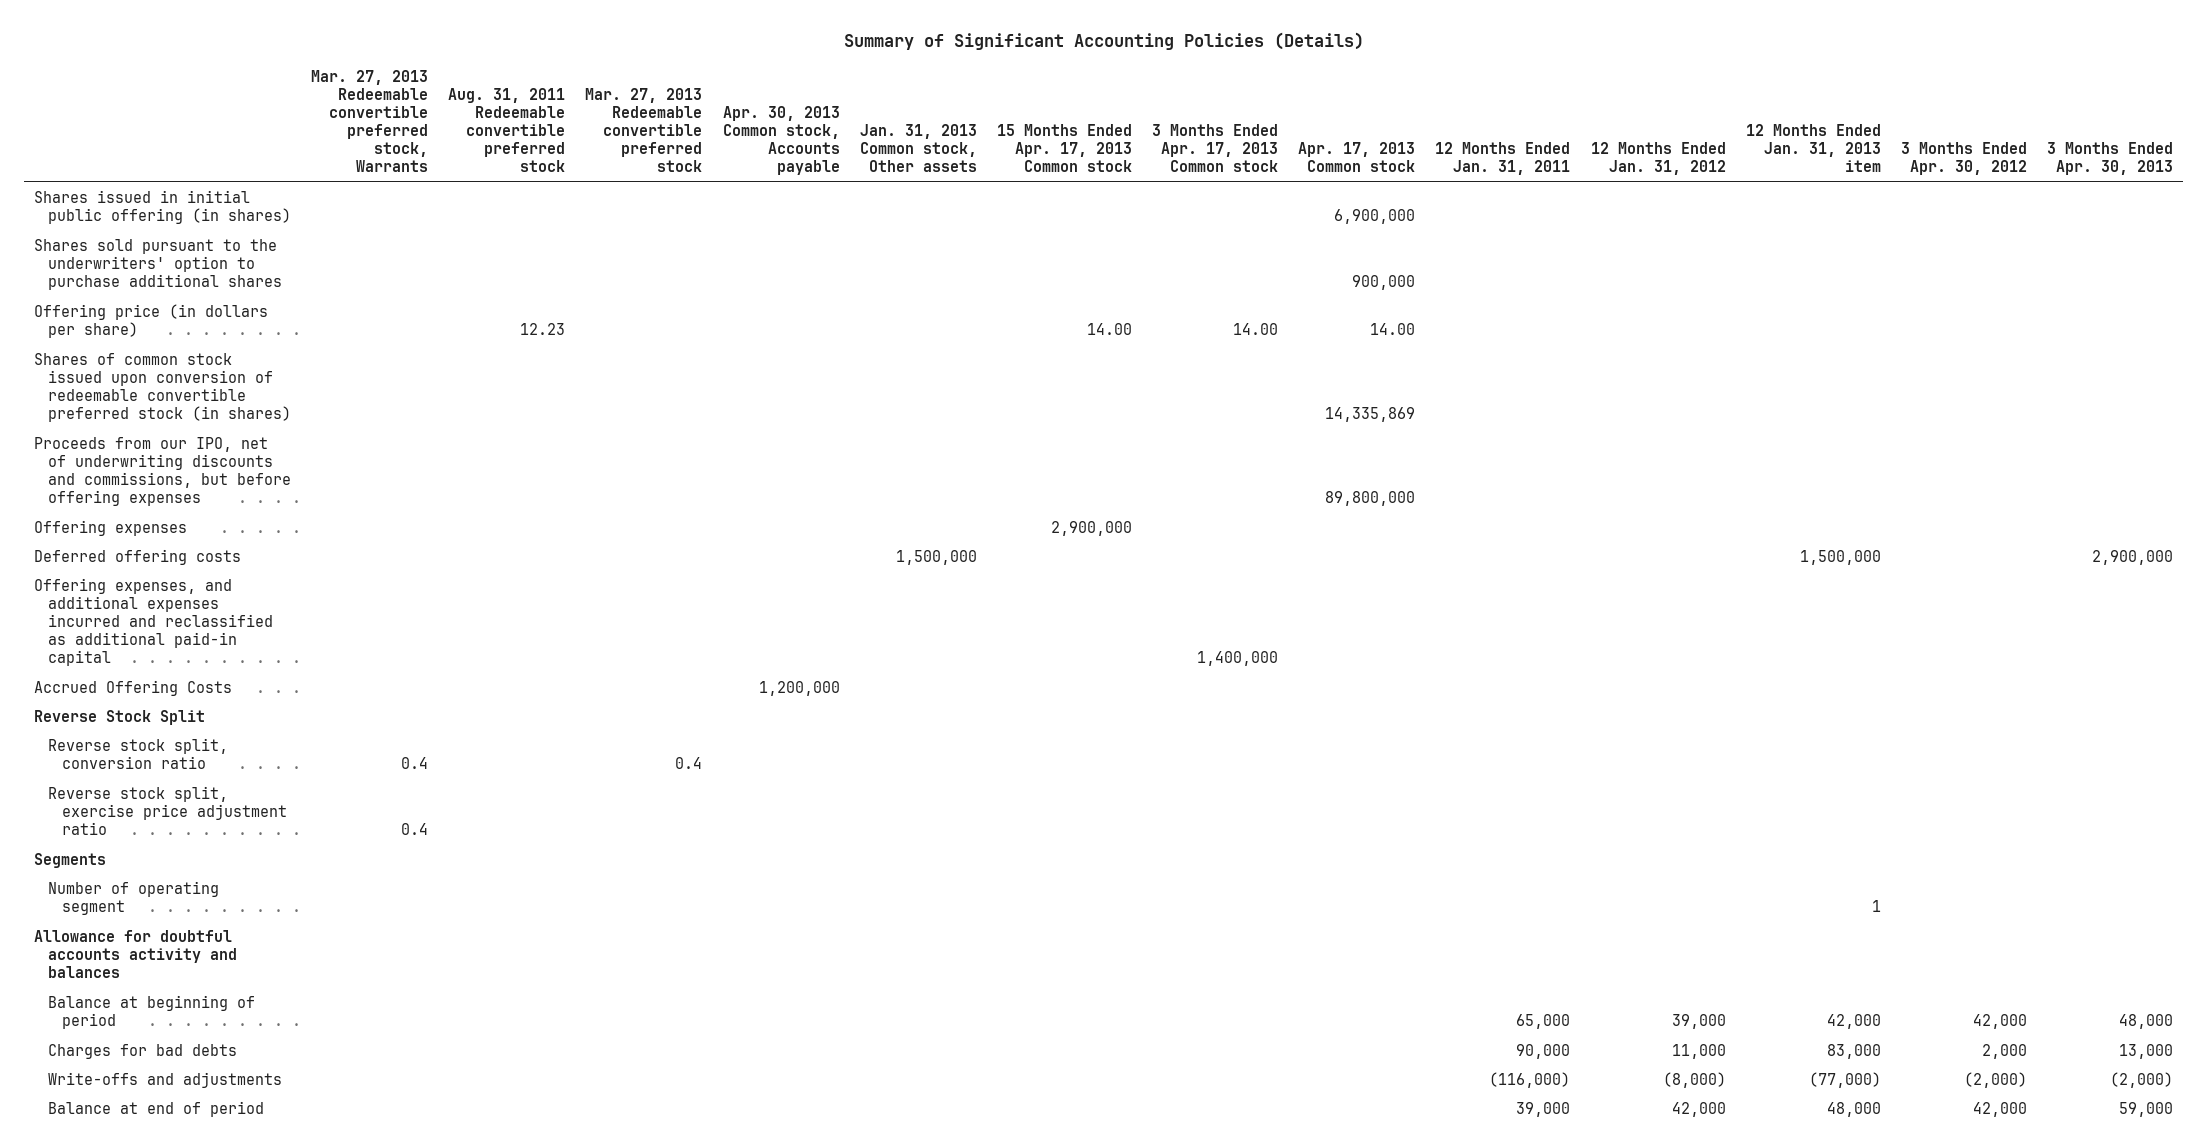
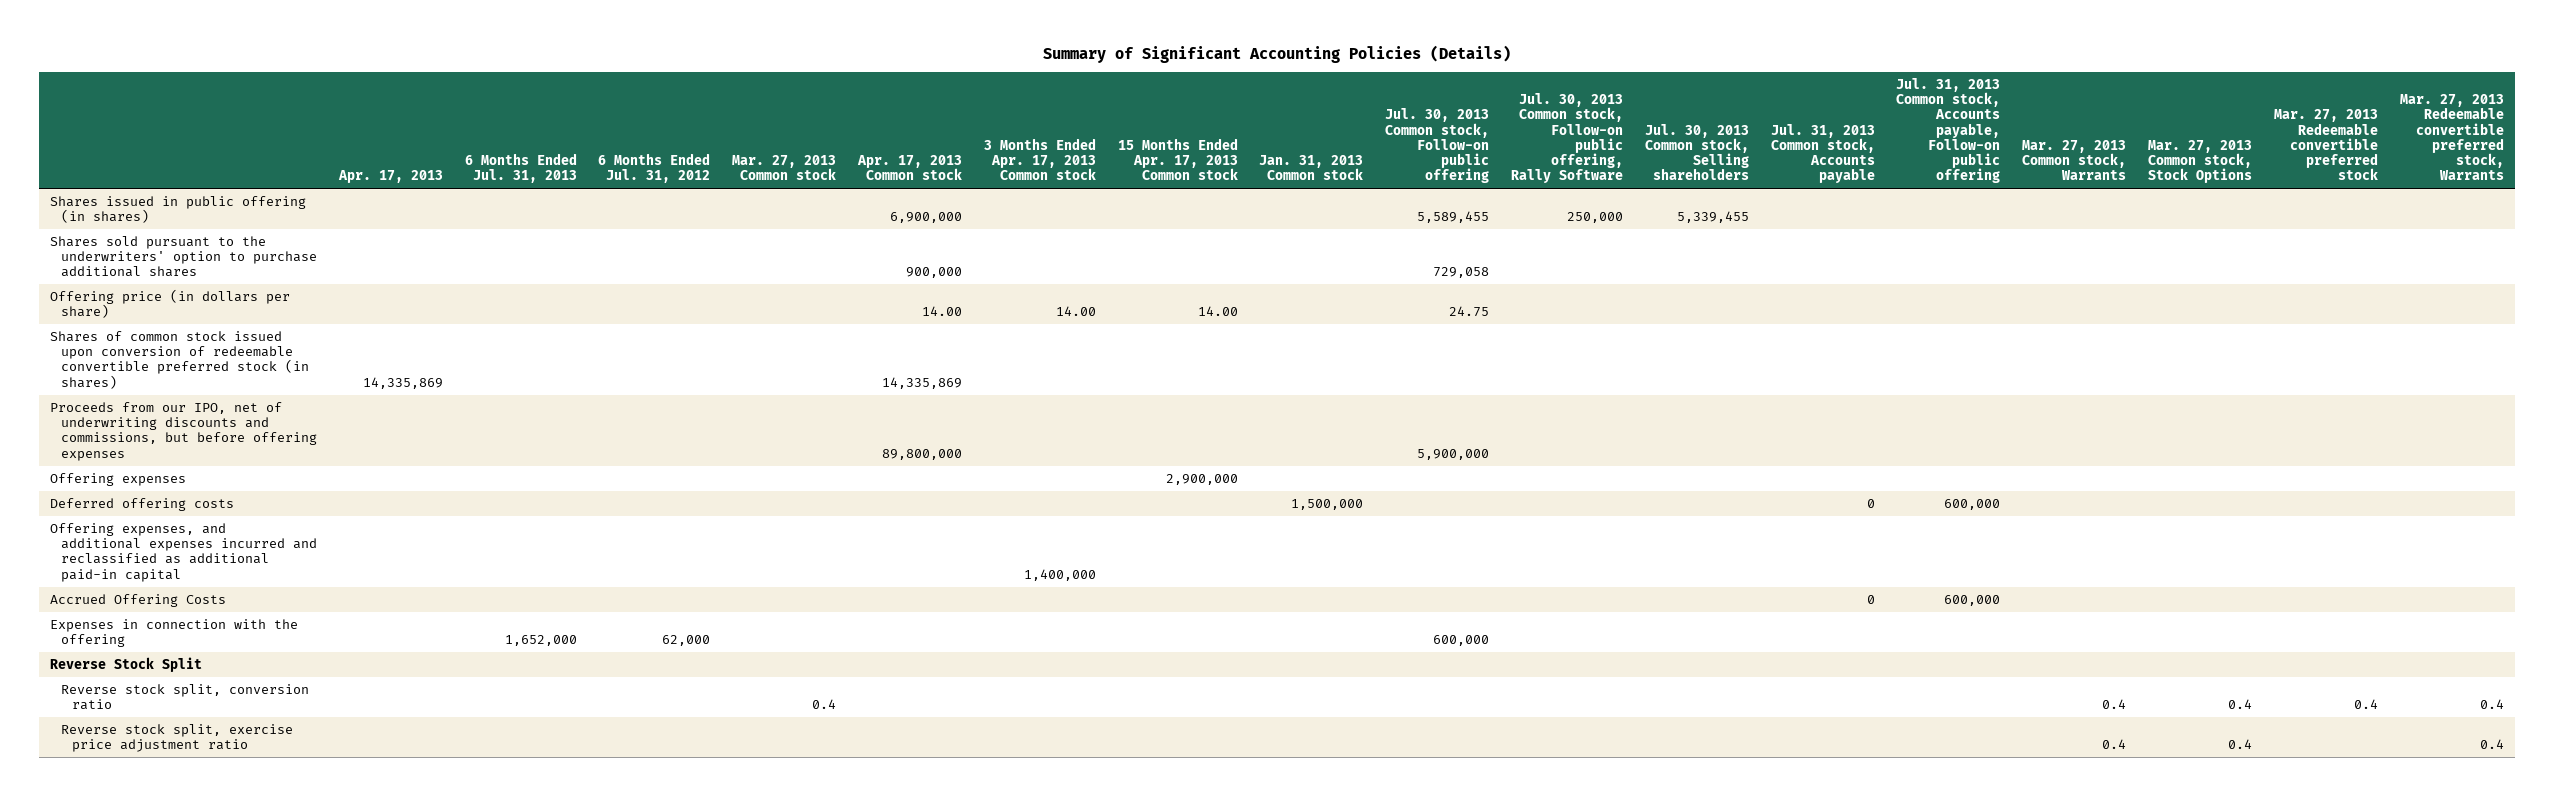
- | Mar. 27, 2013 Redeemable convertible preferred stock, Warrants | Aug. 31, 2011 Redeemable convertible preferred stock | Mar. 27, 2013 Redeemable convertible preferred stock | Apr. 30, 2013 Common stock, Accounts payable | Jan. 31, 2013 Common stock, Other assets | 15 Months Ended Apr. 17, 2013 Common stock | 3 Months Ended Apr. 17, 2013 Common stock | Apr. 17, 2013 Common stock | 12 Months Ended Jan. 31, 2011 | 12 Months Ended Jan. 31, 2012 | 12 Months Ended Jan. 31, 2013 item | 3 Months Ended Apr. 30, 2012 | 3 Months Ended Apr. 30, 2013
+ | Apr. 17, 2013 | 6 Months Ended Jul. 31, 2013 | 6 Months Ended Jul. 31, 2012 | Mar. 27, 2013 Common stock | Apr. 17, 2013 Common stock | 3 Months Ended Apr. 17, 2013 Common stock | 15 Months Ended Apr. 17, 2013 Common stock | Jan. 31, 2013 Common stock | Jul. 30, 2013 Common stock, Follow-on public offering | Jul. 30, 2013 Common stock, Follow-on public offering, Rally Software | Jul. 30, 2013 Common stock, Selling shareholders | Jul. 31, 2013 Common stock, Accounts payable | Jul. 31, 2013 Common stock, Accounts payable, Follow-on public offering | Mar. 27, 2013 Common stock, Warrants | Mar. 27, 2013 Common stock, Stock Options | Mar. 27, 2013 Redeemable convertible preferred stock | Mar. 27, 2013 Redeemable convertible preferred stock, Warrants
- Shares issued in initial public offering (in shares) | | | | | | | | 6,900,000 | | | | |
+ Shares issued in public offering (in shares) | | | | | 6,900,000 | | | | 5,589,455 | 250,000 | 5,339,455 | | | | | |
+ Expenses in connection with the offering | | 1,652,000 | 62,000 | | | | | | 600,000 | | | | | | | |
- Segments
- Number of operating segment | | | | | | | | | | | 1 | |
- Allowance for doubtful accounts activity and balances
- Balance at beginning of period | | | | | | | | | 65,000 | 39,000 | 42,000 | 42,000 | 48,000
- Charges for bad debts | | | | | | | | | 90,000 | 11,000 | 83,000 | 2,000 | 13,000
- Write-offs and adjustments | | | | | | | | | (116,000) | (8,000) | (77,000) | (2,000) | (2,000)
- Balance at end of period | | | | | | | | | 39,000 | 42,000 | 48,000 | 42,000 | 59,000

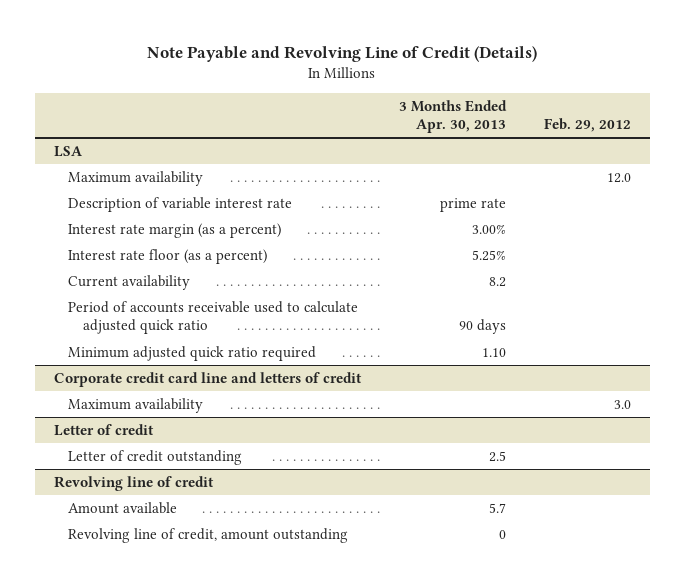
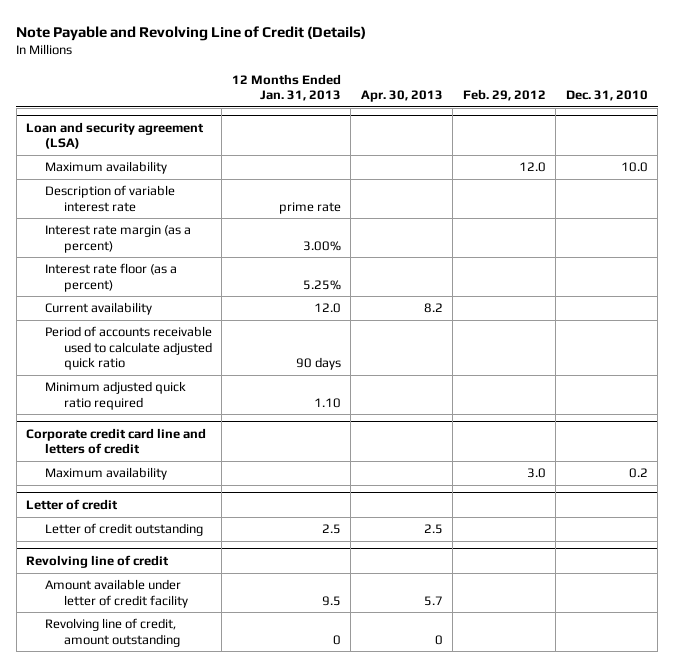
- | 3 Months Ended Apr. 30, 2013 | Feb. 29, 2012
+ | 12 Months Ended Jan. 31, 2013 | Apr. 30, 2013 | Feb. 29, 2012 | Dec. 31, 2010
- LSA
+ Loan and security agreement (LSA)
@ Revolving line of credit
- Amount available | 5.7 |
+ Amount available under letter of credit facility | 9.5 | 5.7 | |

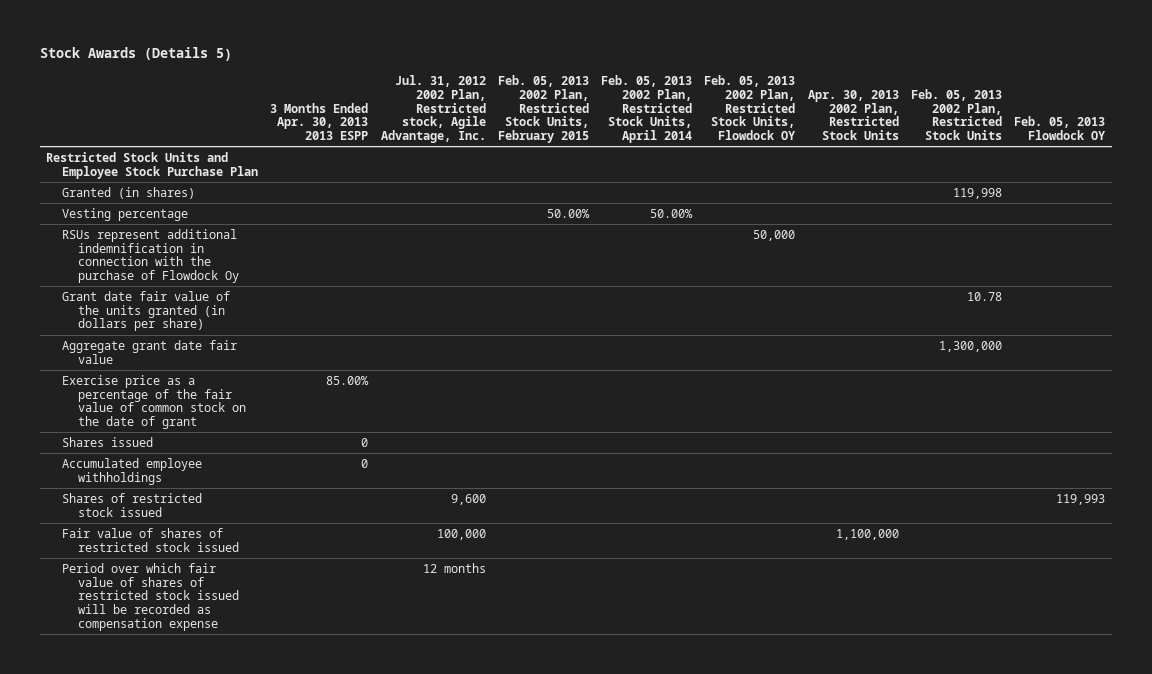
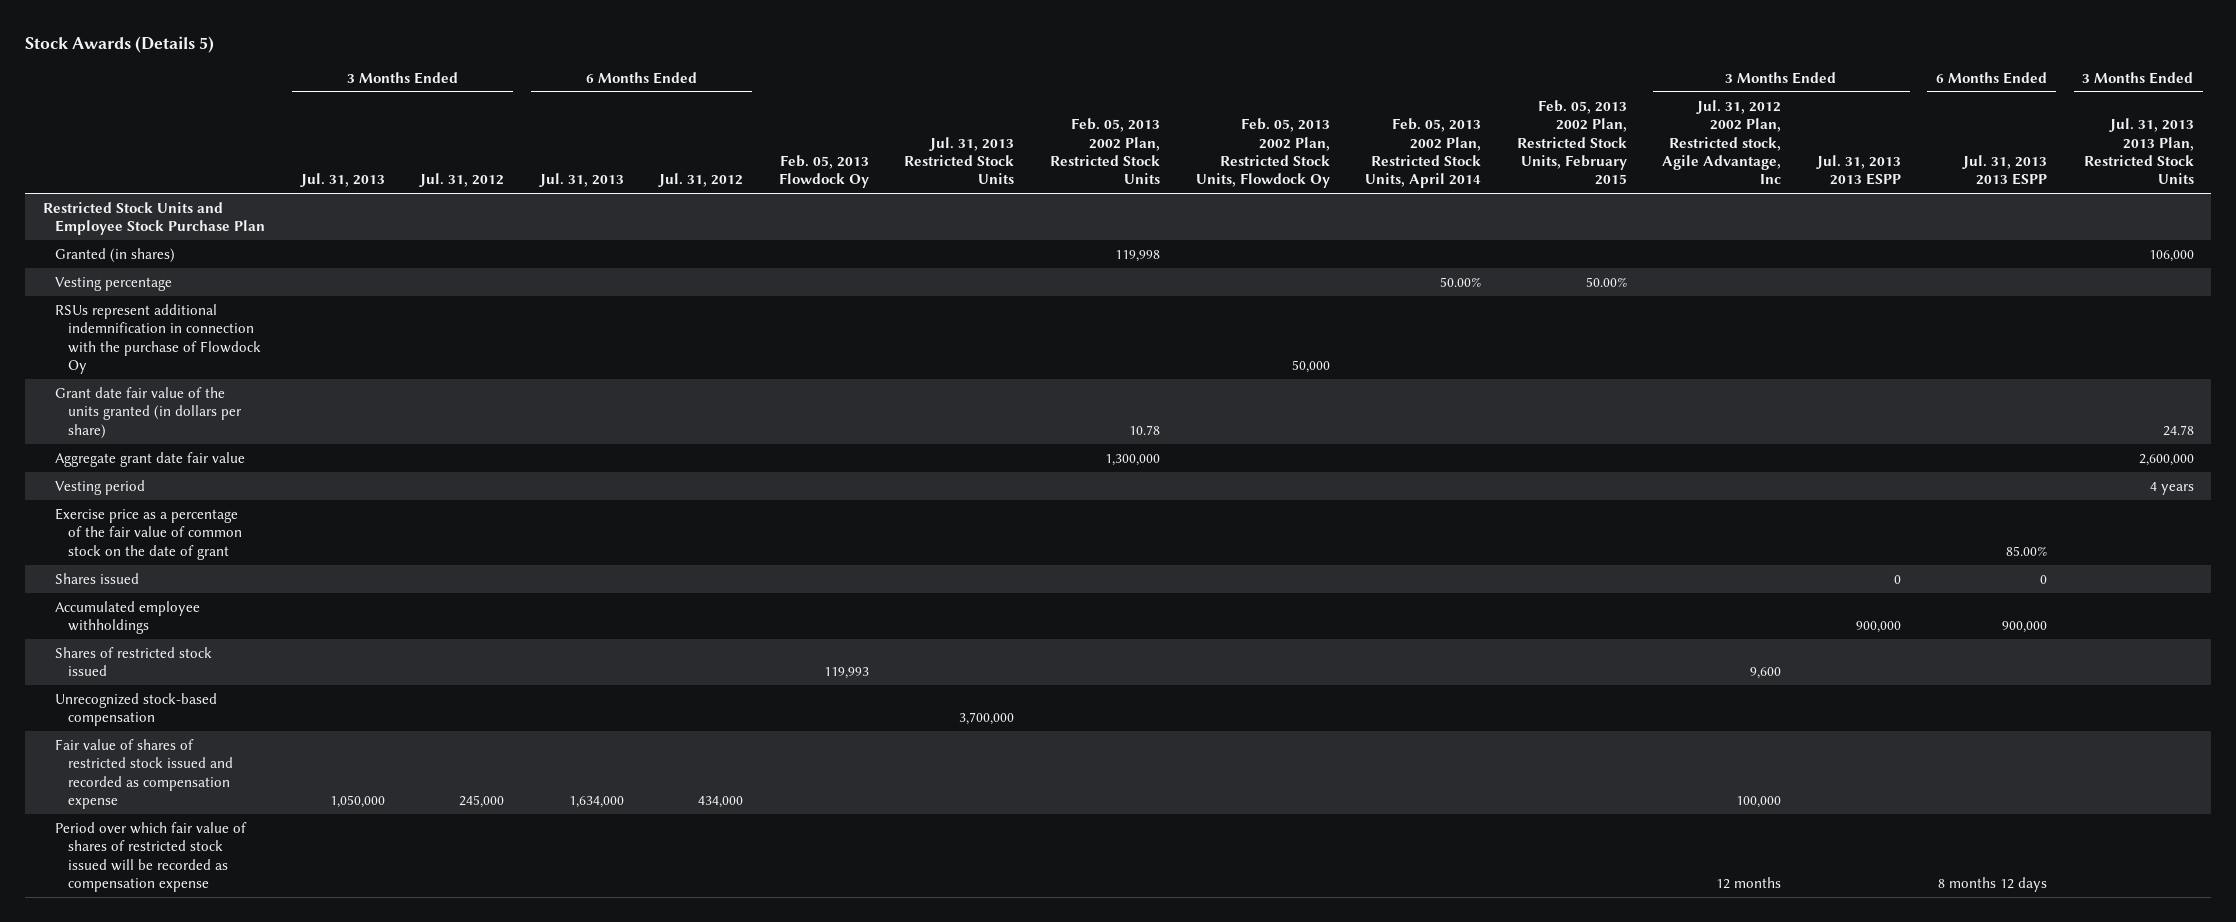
- | 3 Months Ended Apr. 30, 2013 2013 ESPP | Jul. 31, 2012 2002 Plan, Restricted stock, Agile Advantage, Inc. | Feb. 05, 2013 2002 Plan, Restricted Stock Units, February 2015 | Feb. 05, 2013 2002 Plan, Restricted Stock Units, April 2014 | Feb. 05, 2013 2002 Plan, Restricted Stock Units, Flowdock OY | Apr. 30, 2013 2002 Plan, Restricted Stock Units | Feb. 05, 2013 2002 Plan, Restricted Stock Units | Feb. 05, 2013 Flowdock OY
+ | 3 Months Ended Jul. 31, 2013 | 3 Months Ended Jul. 31, 2012 | 6 Months Ended Jul. 31, 2013 | 6 Months Ended Jul. 31, 2012 | Feb. 05, 2013 Flowdock Oy | Jul. 31, 2013 Restricted Stock Units | Feb. 05, 2013 2002 Plan, Restricted Stock Units | Feb. 05, 2013 2002 Plan, Restricted Stock Units, Flowdock Oy | Feb. 05, 2013 2002 Plan, Restricted Stock Units, April 2014 | Feb. 05, 2013 2002 Plan, Restricted Stock Units, February 2015 | 3 Months Ended Jul. 31, 2012 2002 Plan, Restricted stock, Agile Advantage, Inc | 3 Months Ended Jul. 31, 2013 2013 ESPP | 6 Months Ended Jul. 31, 2013 2013 ESPP | 3 Months Ended Jul. 31, 2013 2013 Plan, Restricted Stock Units
+ Vesting period | | | | | | | | | | | | | | 4 years
- Fair value of shares of restricted stock issued | | 100,000 | | | | 1,100,000 | |
+ Unrecognized stock-based compensation | | | | | | 3,700,000 | | | | | | | |
+ Fair value of shares of restricted stock issued and recorded as compensation expense | 1,050,000 | 245,000 | 1,634,000 | 434,000 | | | | | | | 100,000 | | |

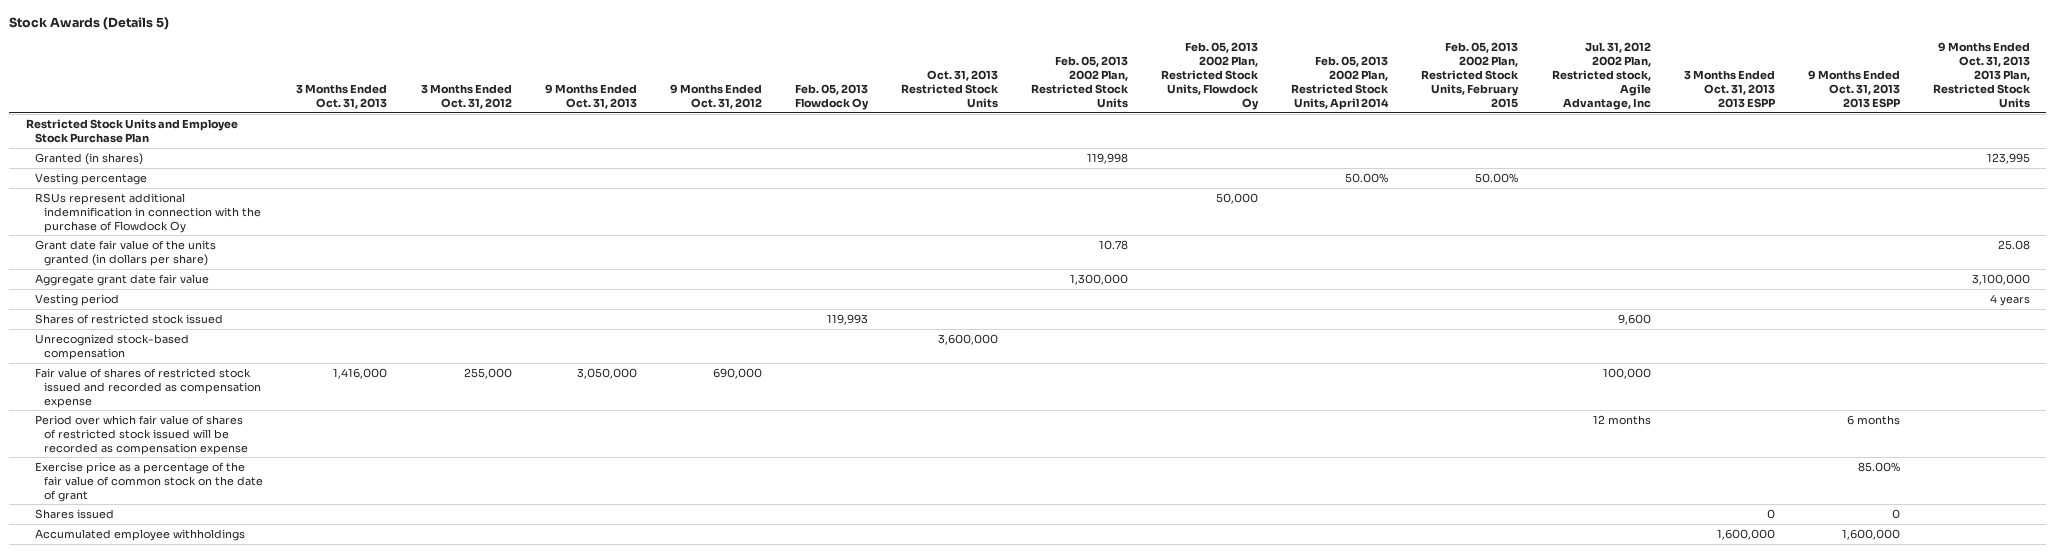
- | 3 Months Ended Jul. 31, 2013 | 3 Months Ended Jul. 31, 2012 | 6 Months Ended Jul. 31, 2013 | 6 Months Ended Jul. 31, 2012 | Feb. 05, 2013 Flowdock Oy | Jul. 31, 2013 Restricted Stock Units | Feb. 05, 2013 2002 Plan, Restricted Stock Units | Feb. 05, 2013 2002 Plan, Restricted Stock Units, Flowdock Oy | Feb. 05, 2013 2002 Plan, Restricted Stock Units, April 2014 | Feb. 05, 2013 2002 Plan, Restricted Stock Units, February 2015 | 3 Months Ended Jul. 31, 2012 2002 Plan, Restricted stock, Agile Advantage, Inc | 3 Months Ended Jul. 31, 2013 2013 ESPP | 6 Months Ended Jul. 31, 2013 2013 ESPP | 3 Months Ended Jul. 31, 2013 2013 Plan, Restricted Stock Units
+ | 3 Months Ended Oct. 31, 2013 | 3 Months Ended Oct. 31, 2012 | 9 Months Ended Oct. 31, 2013 | 9 Months Ended Oct. 31, 2012 | Feb. 05, 2013 Flowdock Oy | Oct. 31, 2013 Restricted Stock Units | Feb. 05, 2013 2002 Plan, Restricted Stock Units | Feb. 05, 2013 2002 Plan, Restricted Stock Units, Flowdock Oy | Feb. 05, 2013 2002 Plan, Restricted Stock Units, April 2014 | Feb. 05, 2013 2002 Plan, Restricted Stock Units, February 2015 | Jul. 31, 2012 2002 Plan, Restricted stock, Agile Advantage, Inc | 3 Months Ended Oct. 31, 2013 2013 ESPP | 9 Months Ended Oct. 31, 2013 2013 ESPP | 9 Months Ended Oct. 31, 2013 2013 Plan, Restricted Stock Units
moved down: Exercise price as a percentage of the fair value of common stock on the date of grant | | | | | | | | | | | | | 85.00% |
moved down: Shares issued | | | | | | | | | | | | 0 | 0 |
moved down: Accumulated employee withholdings | | | | | | | | | | | | 1,600,000 | 1,600,000 |

